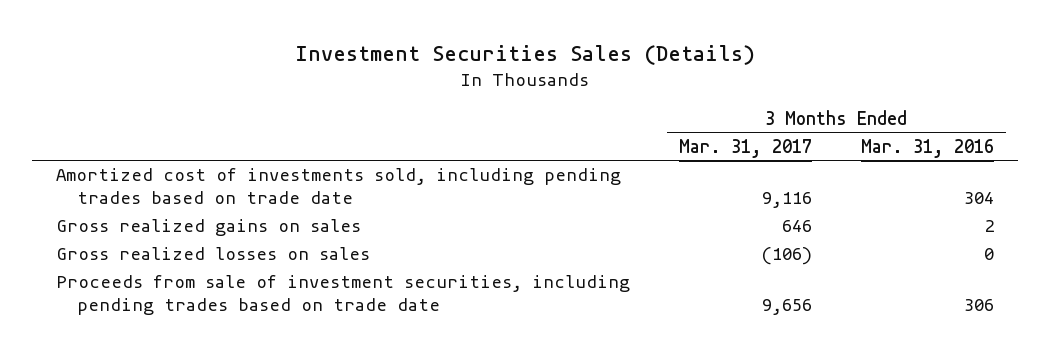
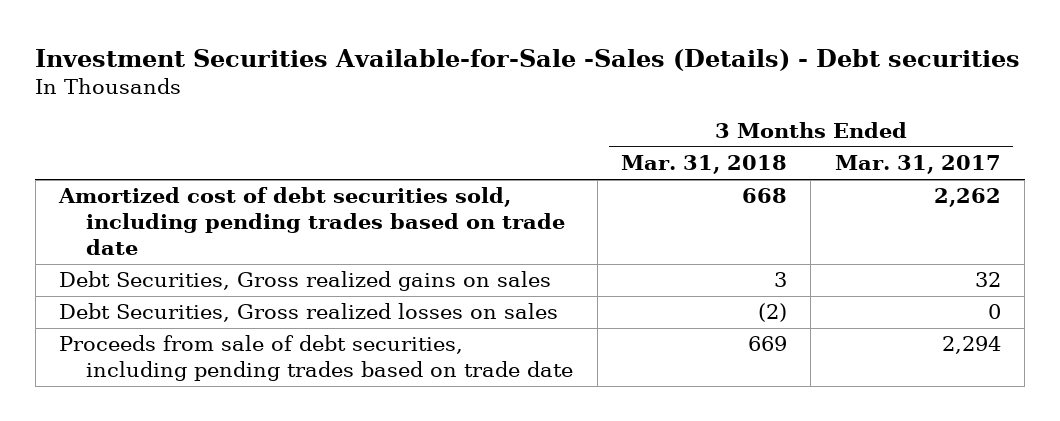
- Investment Securities Sales (Details)
+ Investment Securities Available-for-Sale -Sales (Details) - Debt securities
- | 3 Months Ended Mar. 31, 2017 | 3 Months Ended Mar. 31, 2016
+ | 3 Months Ended Mar. 31, 2018 | 3 Months Ended Mar. 31, 2017
- Amortized cost of investments sold, including pending trades based on trade date | 9,116 | 304
- Gross realized gains on sales | 646 | 2
- Gross realized losses on sales | (106) | 0
- Proceeds from sale of investment securities, including pending trades based on trade date | 9,656 | 306
+ Amortized cost of debt securities sold, including pending trades based on trade date | 668 | 2,262
+ Debt Securities, Gross realized gains on sales | 3 | 32
+ Debt Securities, Gross realized losses on sales | (2) | 0
+ Proceeds from sale of debt securities, including pending trades based on trade date | 669 | 2,294

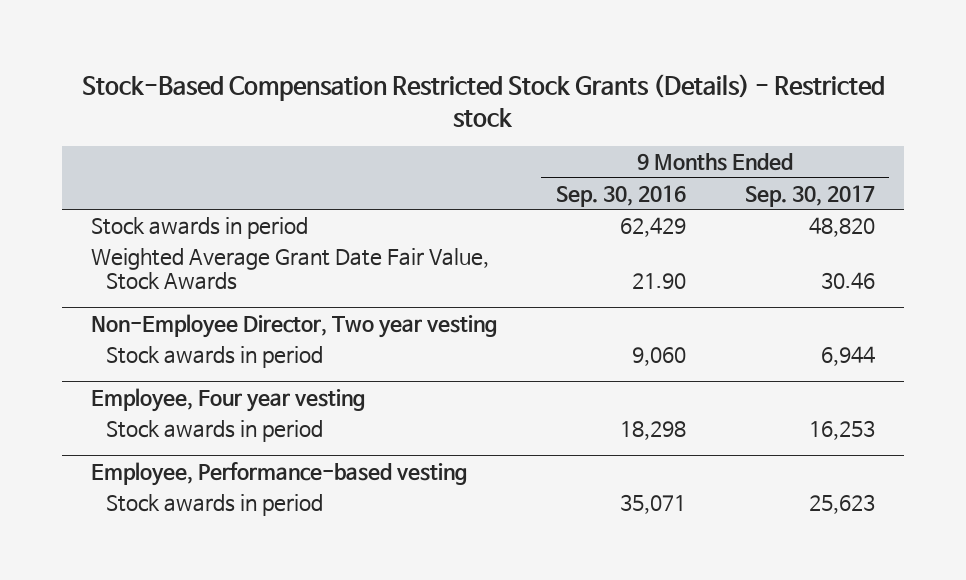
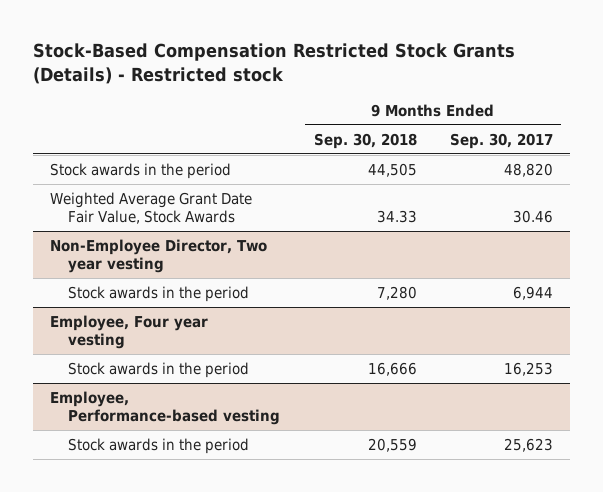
- | 9 Months Ended Sep. 30, 2016 | 9 Months Ended Sep. 30, 2017
+ | 9 Months Ended Sep. 30, 2018 | 9 Months Ended Sep. 30, 2017
- Stock awards in period | 62,429 | 48,820
+ Stock awards in the period | 44,505 | 48,820
@ Non-Employee Director, Two year vesting
- Stock awards in period | 9,060 | 6,944
+ Stock awards in the period | 7,280 | 6,944
@ Employee, Four year vesting
- Stock awards in period | 18,298 | 16,253
+ Stock awards in the period | 16,666 | 16,253
@ Employee, Performance-based vesting
- Stock awards in period | 35,071 | 25,623
+ Stock awards in the period | 20,559 | 25,623

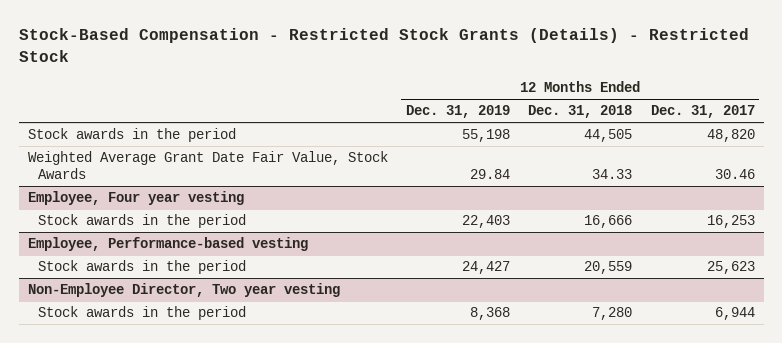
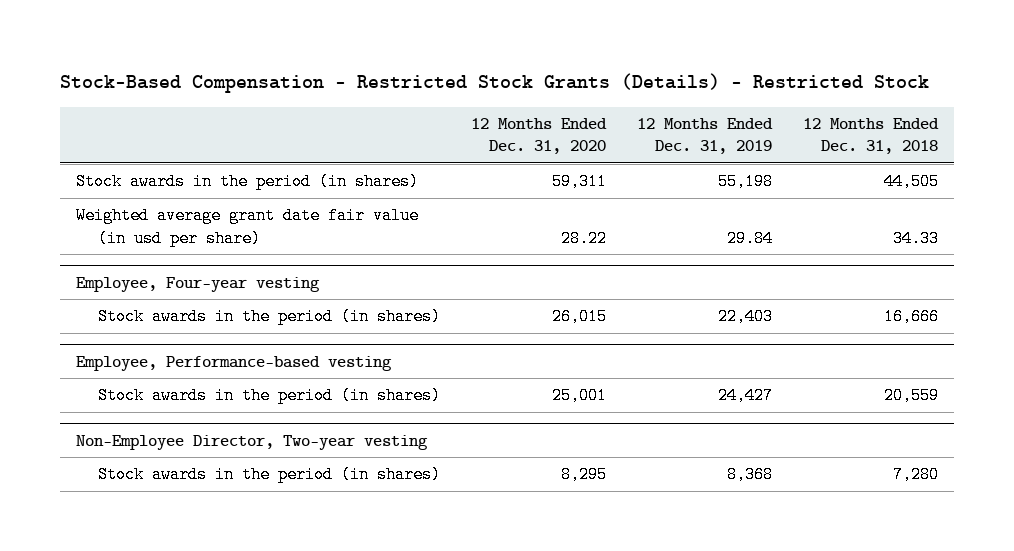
- | 12 Months Ended Dec. 31, 2019 | 12 Months Ended Dec. 31, 2018 | 12 Months Ended Dec. 31, 2017
+ | 12 Months Ended Dec. 31, 2020 | 12 Months Ended Dec. 31, 2019 | 12 Months Ended Dec. 31, 2018
- Stock awards in the period | 55,198 | 44,505 | 48,820
- Weighted Average Grant Date Fair Value, Stock Awards | 29.84 | 34.33 | 30.46
- Employee, Four year vesting
- Stock awards in the period | 22,403 | 16,666 | 16,253
+ Stock awards in the period (in shares) | 59,311 | 55,198 | 44,505
+ Weighted average grant date fair value (in usd per share) | 28.22 | 29.84 | 34.33
+ Employee, Four-year vesting
+ Stock awards in the period (in shares) | 26,015 | 22,403 | 16,666
@ Employee, Performance-based vesting
- Stock awards in the period | 24,427 | 20,559 | 25,623
- Non-Employee Director, Two year vesting
- Stock awards in the period | 8,368 | 7,280 | 6,944
@ Employee, Performance-based vesting
+ Stock awards in the period (in shares) | 25,001 | 24,427 | 20,559
+ Non-Employee Director, Two-year vesting
+ Stock awards in the period (in shares) | 8,295 | 8,368 | 7,280

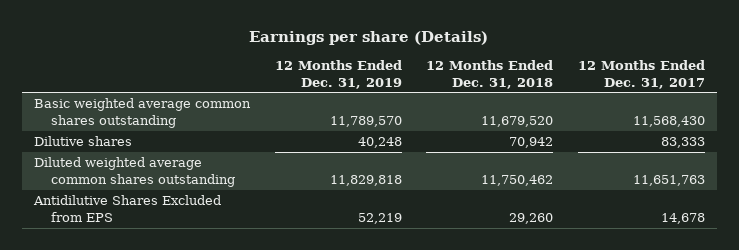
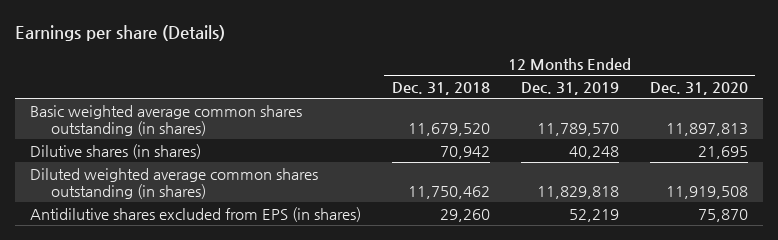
- | 12 Months Ended Dec. 31, 2019 | 12 Months Ended Dec. 31, 2018 | 12 Months Ended Dec. 31, 2017
+ | 12 Months Ended Dec. 31, 2018 | 12 Months Ended Dec. 31, 2019 | 12 Months Ended Dec. 31, 2020
- Basic weighted average common shares outstanding | 11,789,570 | 11,679,520 | 11,568,430
- Dilutive shares | 40,248 | 70,942 | 83,333
- Diluted weighted average common shares outstanding | 11,829,818 | 11,750,462 | 11,651,763
- Antidilutive Shares Excluded from EPS | 52,219 | 29,260 | 14,678
+ Basic weighted average common shares outstanding (in shares) | 11,679,520 | 11,789,570 | 11,897,813
+ Dilutive shares (in shares) | 70,942 | 40,248 | 21,695
+ Diluted weighted average common shares outstanding (in shares) | 11,750,462 | 11,829,818 | 11,919,508
+ Antidilutive shares excluded from EPS (in shares) | 29,260 | 52,219 | 75,870

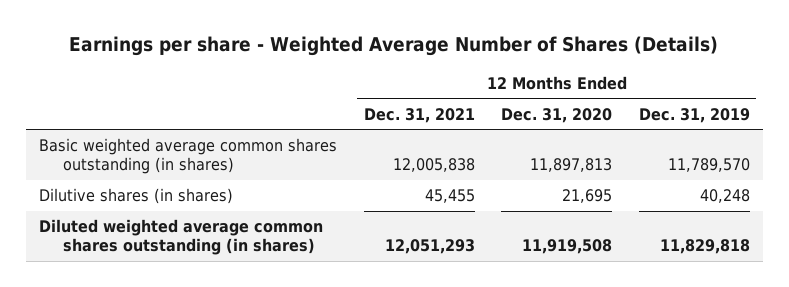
- Earnings per share (Details)
+ Earnings per share - Weighted Average Number of Shares (Details)
- | 12 Months Ended Dec. 31, 2018 | 12 Months Ended Dec. 31, 2019 | 12 Months Ended Dec. 31, 2020
+ | 12 Months Ended Dec. 31, 2021 | 12 Months Ended Dec. 31, 2020 | 12 Months Ended Dec. 31, 2019
- Antidilutive shares excluded from EPS (in shares) | 29,260 | 52,219 | 75,870

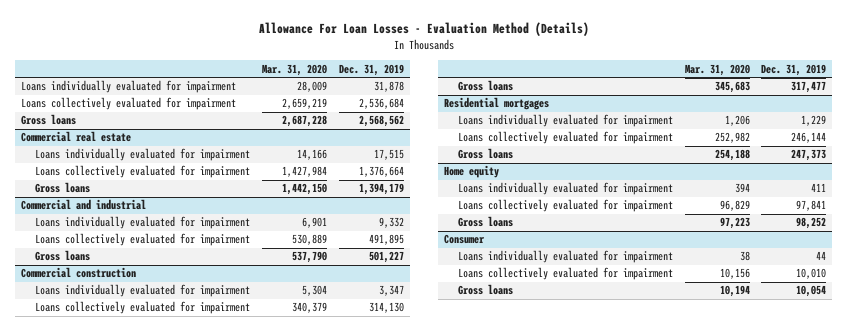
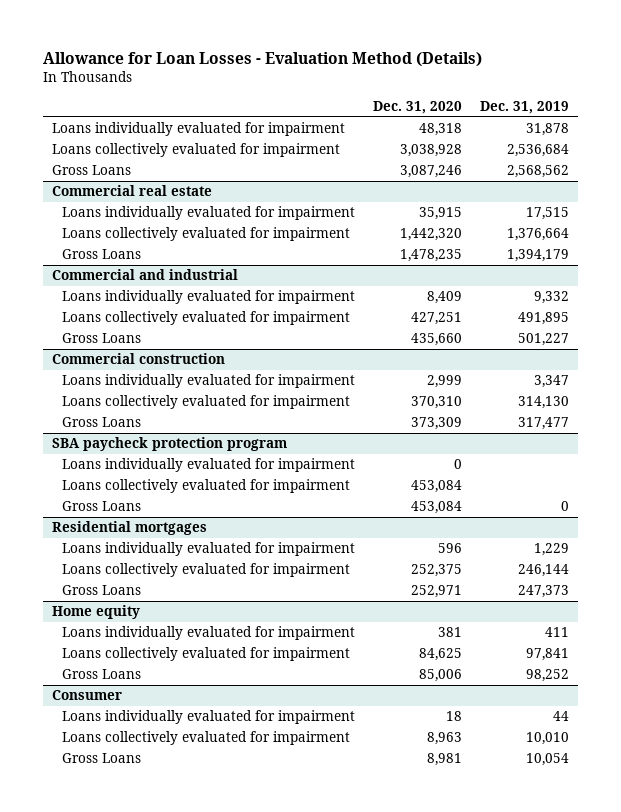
- Allowance For Loan Losses - Evaluation Method (Details)
+ Allowance for Loan Losses - Evaluation Method (Details)
- | Mar. 31, 2020 | Dec. 31, 2019
+ | Dec. 31, 2020 | Dec. 31, 2019
- Gross loans | 2,687,228 | 2,568,562
+ Gross Loans | 3,087,246 | 2,568,562
@ Commercial real estate
- Gross loans | 1,442,150 | 1,394,179
+ Gross Loans | 1,478,235 | 1,394,179
@ Commercial and industrial
- Gross loans | 537,790 | 501,227
+ Gross Loans | 435,660 | 501,227
@ Commercial construction
- Gross loans | 345,683 | 317,477
+ Gross Loans | 373,309 | 317,477
+ SBA paycheck protection program
+ Loans individually evaluated for impairment | 0 |
+ Loans collectively evaluated for impairment | 453,084 |
+ Gross Loans | 453,084 | 0
@ Residential mortgages
- Gross loans | 254,188 | 247,373
+ Gross Loans | 252,971 | 247,373
@ Home equity
- Gross loans | 97,223 | 98,252
+ Gross Loans | 85,006 | 98,252
@ Consumer
- Gross loans | 10,194 | 10,054
+ Gross Loans | 8,981 | 10,054

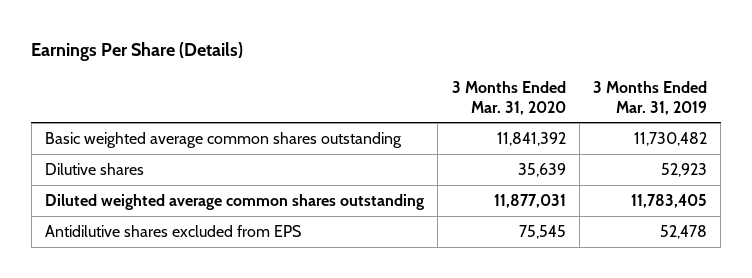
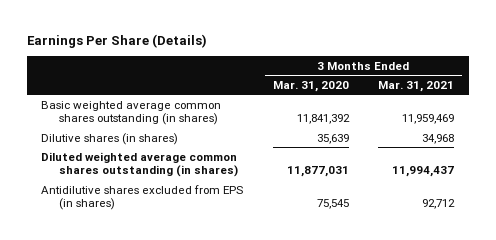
- | 3 Months Ended Mar. 31, 2020 | 3 Months Ended Mar. 31, 2019
+ | 3 Months Ended Mar. 31, 2020 | 3 Months Ended Mar. 31, 2021
- Basic weighted average common shares outstanding | 11,841,392 | 11,730,482
- Dilutive shares | 35,639 | 52,923
- Diluted weighted average common shares outstanding | 11,877,031 | 11,783,405
- Antidilutive shares excluded from EPS | 75,545 | 52,478
+ Basic weighted average common shares outstanding (in shares) | 11,841,392 | 11,959,469
+ Dilutive shares (in shares) | 35,639 | 34,968
+ Diluted weighted average common shares outstanding (in shares) | 11,877,031 | 11,994,437
+ Antidilutive shares excluded from EPS (in shares) | 75,545 | 92,712

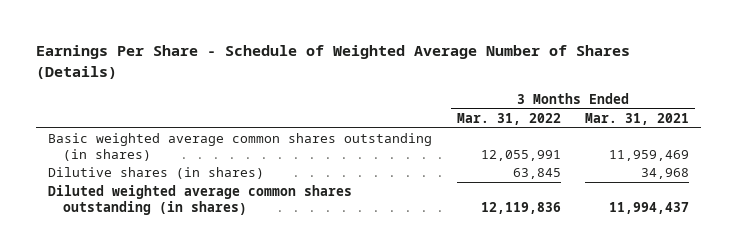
- Earnings Per Share (Details)
+ Earnings Per Share - Schedule of Weighted Average Number of Shares (Details)
- | 3 Months Ended Mar. 31, 2020 | 3 Months Ended Mar. 31, 2021
+ | 3 Months Ended Mar. 31, 2022 | 3 Months Ended Mar. 31, 2021
- Antidilutive shares excluded from EPS (in shares) | 75,545 | 92,712

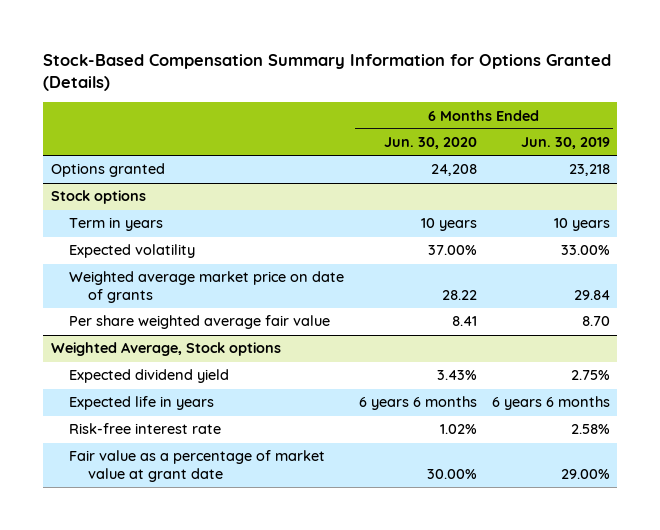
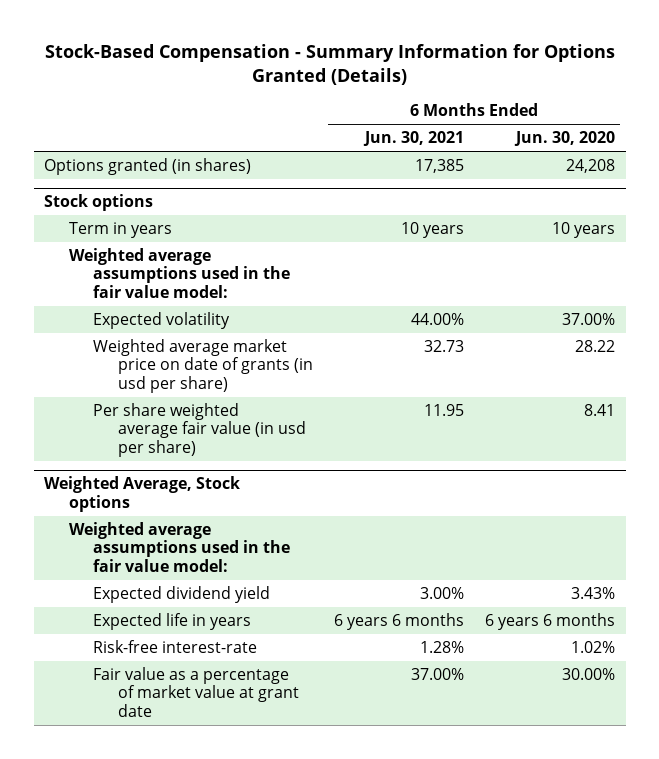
- Stock-Based Compensation Summary Information for Options Granted (Details)
+ Stock-Based Compensation - Summary Information for Options Granted (Details)
- | 6 Months Ended Jun. 30, 2020 | 6 Months Ended Jun. 30, 2019
+ | 6 Months Ended Jun. 30, 2021 | 6 Months Ended Jun. 30, 2020
- Options granted | 24,208 | 23,218
+ Options granted (in shares) | 17,385 | 24,208
@ Stock options
+ Weighted average assumptions used in the fair value model:
- Weighted average market price on date of grants | 28.22 | 29.84
- Per share weighted average fair value | 8.41 | 8.70
+ Weighted average market price on date of grants (in usd per share) | 32.73 | 28.22
+ Per share weighted average fair value (in usd per share) | 11.95 | 8.41
@ Weighted Average, Stock options
+ Weighted average assumptions used in the fair value model:
- Risk-free interest rate | 1.02% | 2.58%
+ Risk-free interest-rate | 1.28% | 1.02%

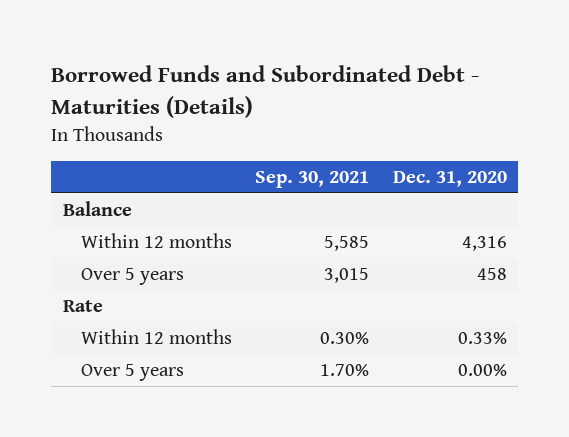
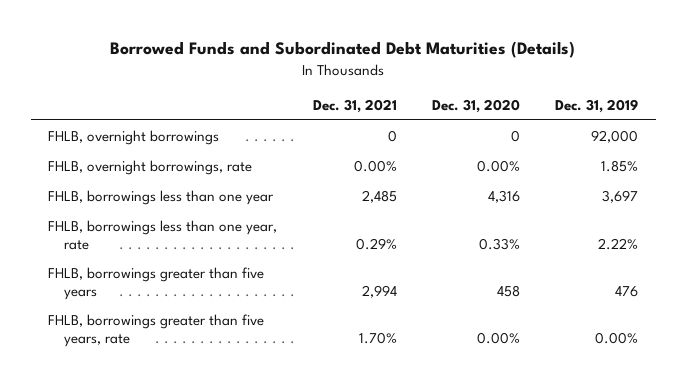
- Borrowed Funds and Subordinated Debt - Maturities (Details)
+ Borrowed Funds and Subordinated Debt Maturities (Details)
- | Sep. 30, 2021 | Dec. 31, 2020
+ | Dec. 31, 2021 | Dec. 31, 2020 | Dec. 31, 2019
- Balance
- Within 12 months | 5,585 | 4,316
- Over 5 years | 3,015 | 458
- Rate
- Within 12 months | 0.30% | 0.33%
- Over 5 years | 1.70% | 0.00%
+ FHLB, overnight borrowings | 0 | 0 | 92,000
+ FHLB, overnight borrowings, rate | 0.00% | 0.00% | 1.85%
+ FHLB, borrowings less than one year | 2,485 | 4,316 | 3,697
+ FHLB, borrowings less than one year, rate | 0.29% | 0.33% | 2.22%
+ FHLB, borrowings greater than five years | 2,994 | 458 | 476
+ FHLB, borrowings greater than five years, rate | 1.70% | 0.00% | 0.00%

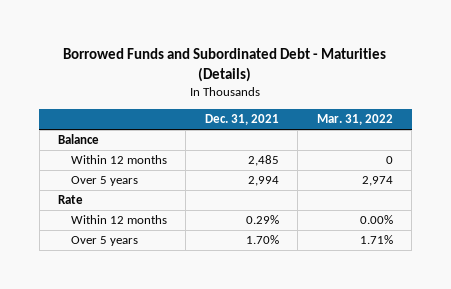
- Borrowed Funds and Subordinated Debt Maturities (Details)
+ Borrowed Funds and Subordinated Debt - Maturities (Details)
- | Dec. 31, 2021 | Dec. 31, 2020 | Dec. 31, 2019
+ | Dec. 31, 2021 | Mar. 31, 2022
- FHLB, overnight borrowings | 0 | 0 | 92,000
- FHLB, overnight borrowings, rate | 0.00% | 0.00% | 1.85%
- FHLB, borrowings less than one year | 2,485 | 4,316 | 3,697
- FHLB, borrowings less than one year, rate | 0.29% | 0.33% | 2.22%
- FHLB, borrowings greater than five years | 2,994 | 458 | 476
- FHLB, borrowings greater than five years, rate | 1.70% | 0.00% | 0.00%
+ Balance
+ Within 12 months | 2,485 | 0
+ Over 5 years | 2,994 | 2,974
+ Rate
+ Within 12 months | 0.29% | 0.00%
+ Over 5 years | 1.70% | 1.71%

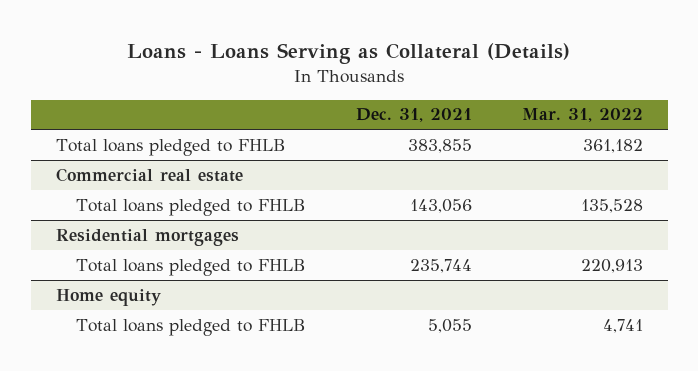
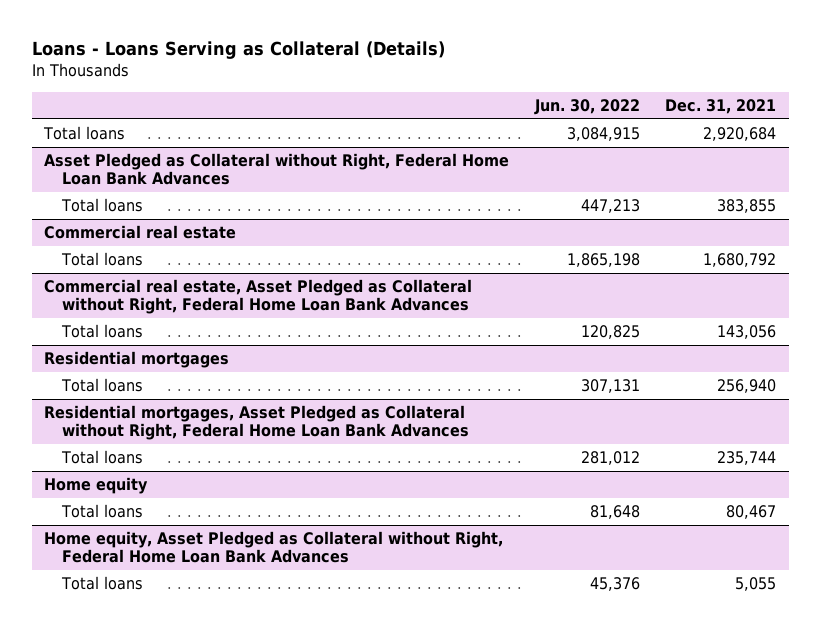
- | Dec. 31, 2021 | Mar. 31, 2022
+ | Jun. 30, 2022 | Dec. 31, 2021
- Total loans pledged to FHLB | 383,855 | 361,182
+ Total loans | 3,084,915 | 2,920,684
+ Asset Pledged as Collateral without Right, Federal Home Loan Bank Advances
+ Total loans | 447,213 | 383,855
@ Commercial real estate
- Total loans pledged to FHLB | 143,056 | 135,528
+ Total loans | 1,865,198 | 1,680,792
+ Commercial real estate, Asset Pledged as Collateral without Right, Federal Home Loan Bank Advances
+ Total loans | 120,825 | 143,056
@ Residential mortgages
- Total loans pledged to FHLB | 235,744 | 220,913
+ Total loans | 307,131 | 256,940
+ Residential mortgages, Asset Pledged as Collateral without Right, Federal Home Loan Bank Advances
+ Total loans | 281,012 | 235,744
@ Home equity
- Total loans pledged to FHLB | 5,055 | 4,741
+ Total loans | 81,648 | 80,467
+ Home equity, Asset Pledged as Collateral without Right, Federal Home Loan Bank Advances
+ Total loans | 45,376 | 5,055

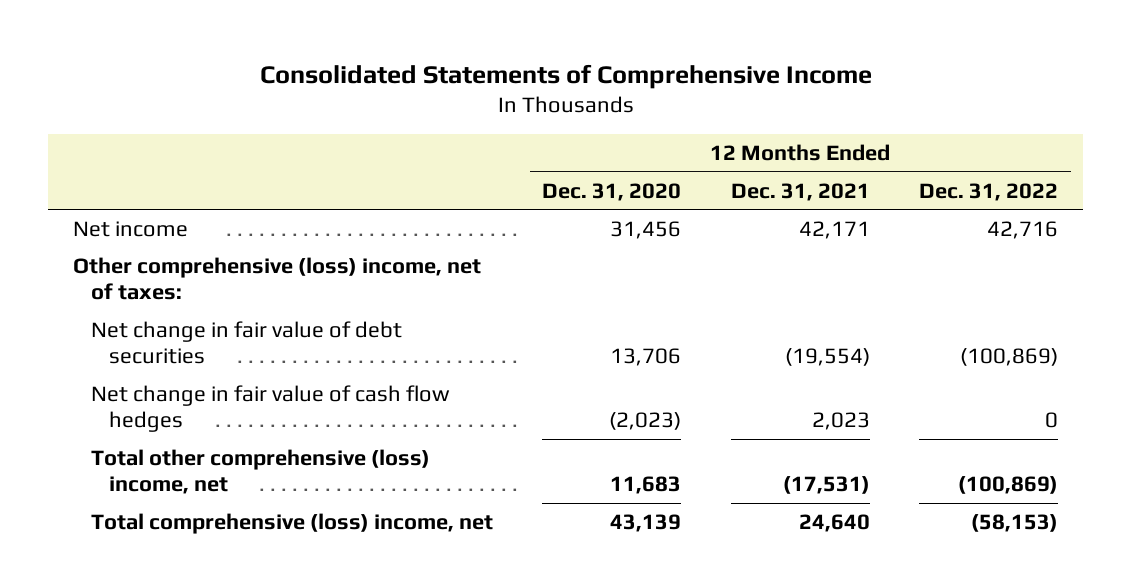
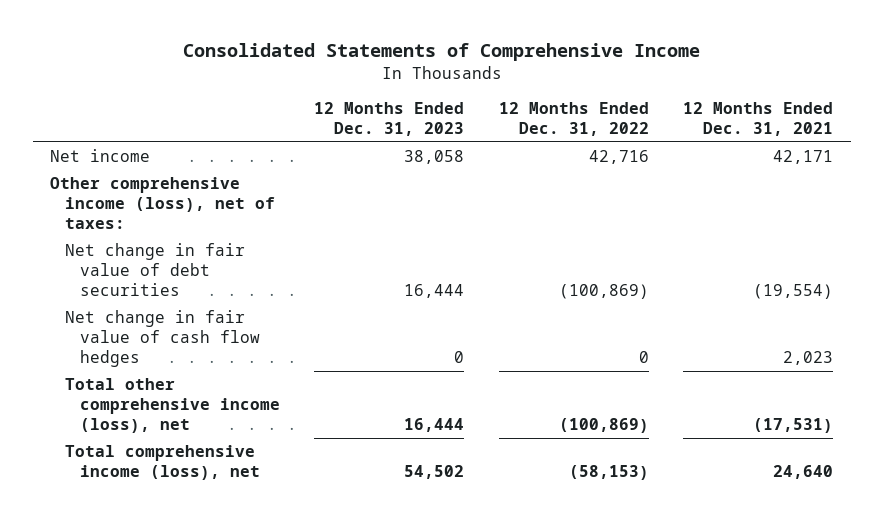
- | 12 Months Ended Dec. 31, 2020 | 12 Months Ended Dec. 31, 2021 | 12 Months Ended Dec. 31, 2022
+ | 12 Months Ended Dec. 31, 2023 | 12 Months Ended Dec. 31, 2022 | 12 Months Ended Dec. 31, 2021
- Other comprehensive (loss) income, net of taxes:
+ Other comprehensive income (loss), net of taxes:
- Total other comprehensive (loss) income, net | 11,683 | (17,531) | (100,869)
- Total comprehensive (loss) income, net | 43,139 | 24,640 | (58,153)
+ Total other comprehensive income (loss), net | 16,444 | (100,869) | (17,531)
+ Total comprehensive income (loss), net | 54,502 | (58,153) | 24,640

